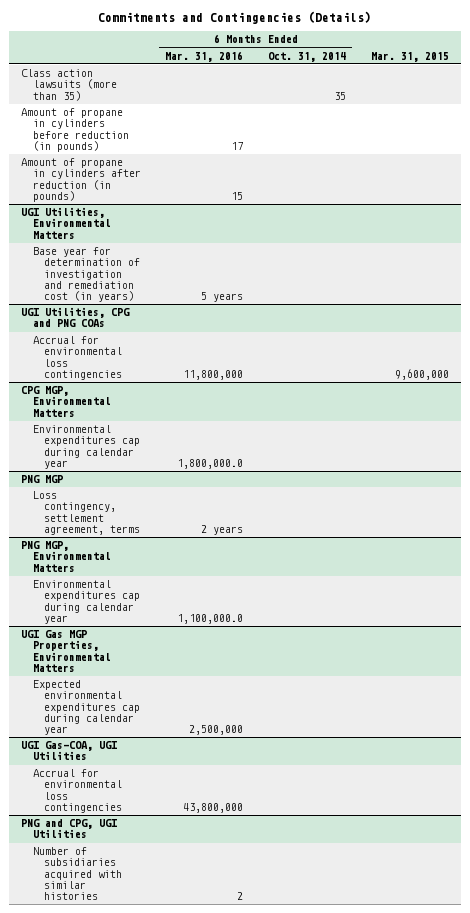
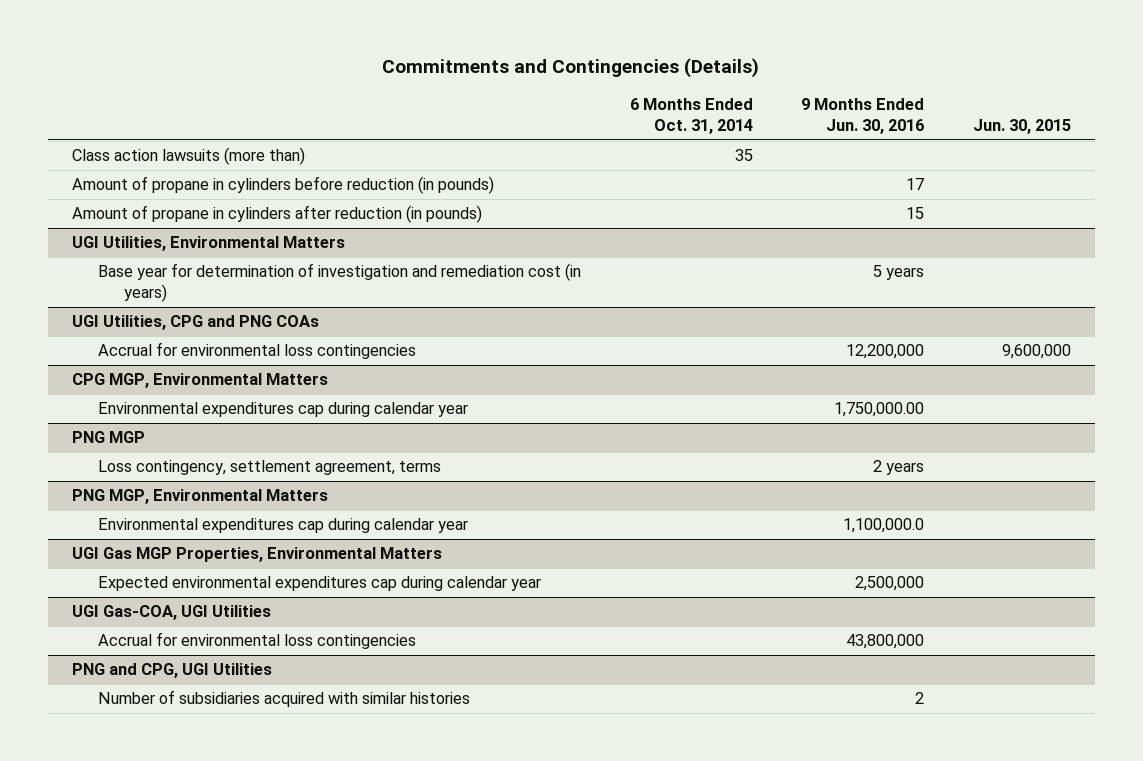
- | 6 Months Ended Mar. 31, 2016 | 6 Months Ended Oct. 31, 2014 | Mar. 31, 2015
+ | 6 Months Ended Oct. 31, 2014 | 9 Months Ended Jun. 30, 2016 | Jun. 30, 2015
- Class action lawsuits (more than 35) | | 35 |
+ Class action lawsuits (more than) | 35 | |

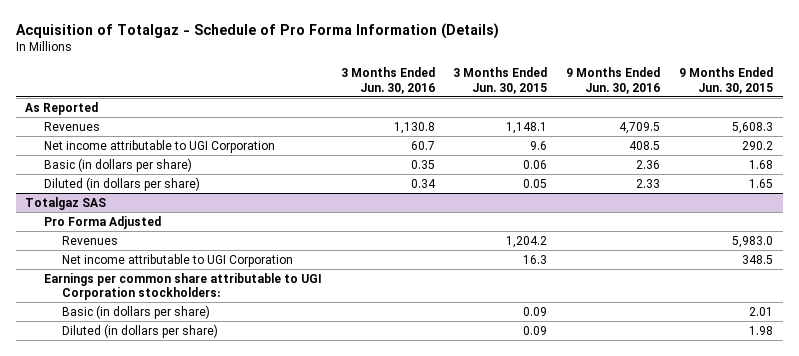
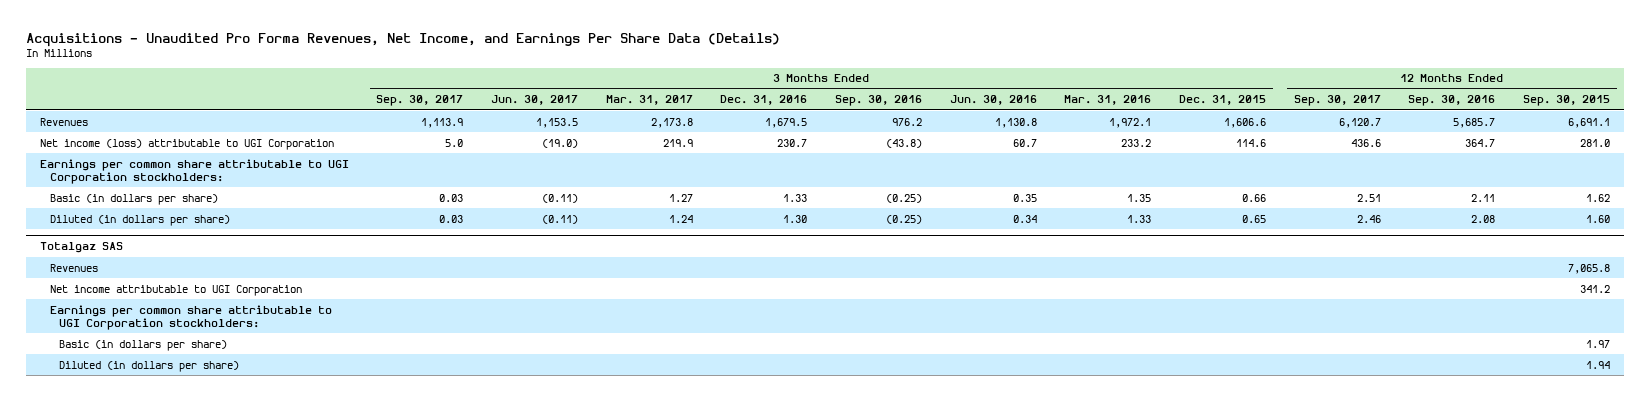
- Acquisition of Totalgaz - Schedule of Pro Forma Information (Details)
+ Acquisitions - Unaudited Pro Forma Revenues, Net Income, and Earnings Per Share Data (Details)
- | 3 Months Ended Jun. 30, 2016 | 3 Months Ended Jun. 30, 2015 | 9 Months Ended Jun. 30, 2016 | 9 Months Ended Jun. 30, 2015
+ | 3 Months Ended Sep. 30, 2017 | 3 Months Ended Jun. 30, 2017 | 3 Months Ended Mar. 31, 2017 | 3 Months Ended Dec. 31, 2016 | 3 Months Ended Sep. 30, 2016 | 3 Months Ended Jun. 30, 2016 | 3 Months Ended Mar. 31, 2016 | 3 Months Ended Dec. 31, 2015 | 12 Months Ended Sep. 30, 2017 | 12 Months Ended Sep. 30, 2016 | 12 Months Ended Sep. 30, 2015
- As Reported
- Net income attributable to UGI Corporation | 60.7 | 9.6 | 408.5 | 290.2
+ Net income (loss) attributable to UGI Corporation | 5.0 | (19.0) | 219.9 | 230.7 | (43.8) | 60.7 | 233.2 | 114.6 | 436.6 | 364.7 | 281.0
+ Earnings per common share attributable to UGI Corporation stockholders:
@ Totalgaz SAS
- Pro Forma Adjusted

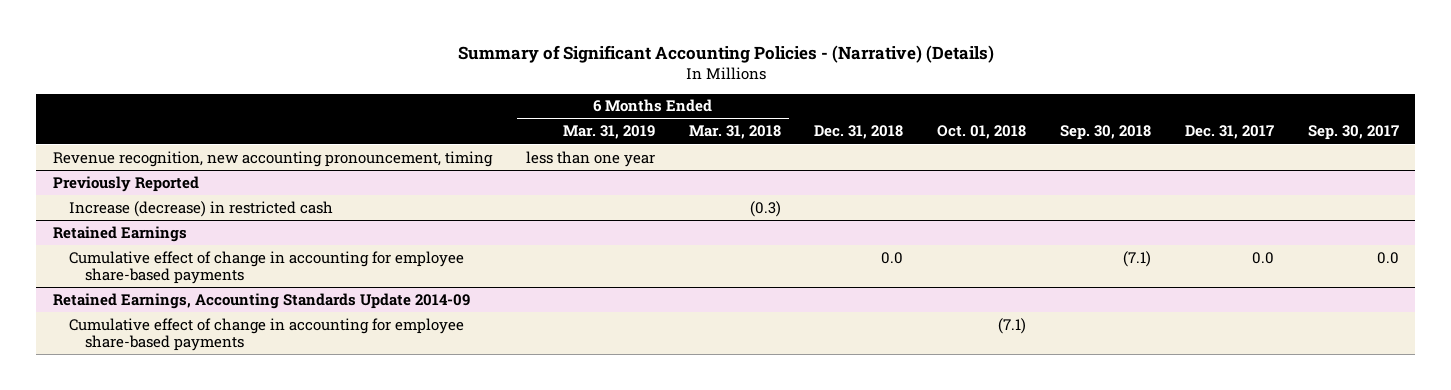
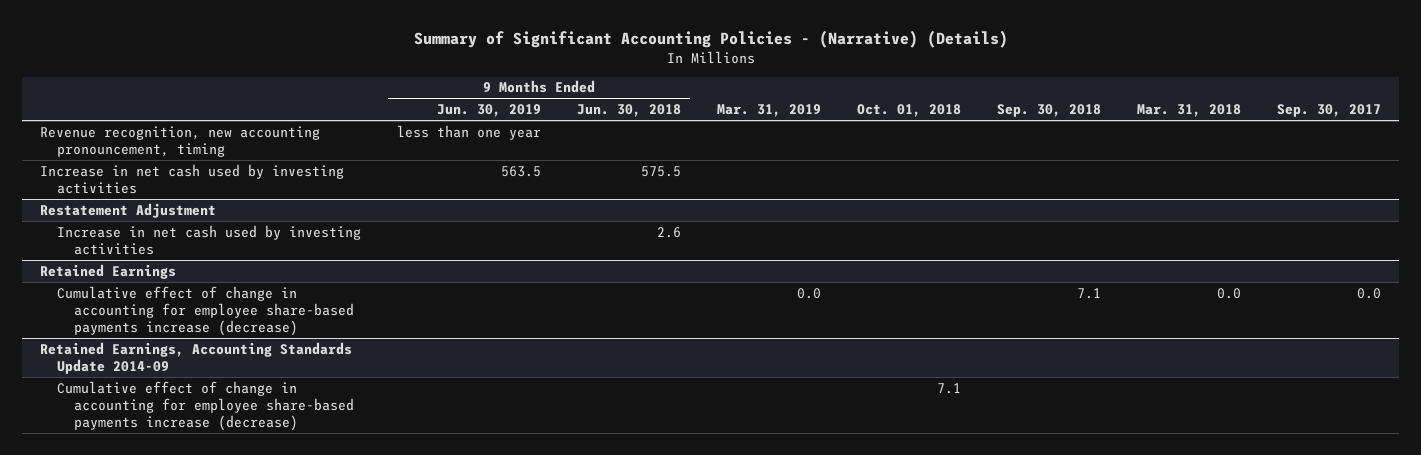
- | 6 Months Ended Mar. 31, 2019 | 6 Months Ended Mar. 31, 2018 | Dec. 31, 2018 | Oct. 01, 2018 | Sep. 30, 2018 | Dec. 31, 2017 | Sep. 30, 2017
+ | 9 Months Ended Jun. 30, 2019 | 9 Months Ended Jun. 30, 2018 | Mar. 31, 2019 | Oct. 01, 2018 | Sep. 30, 2018 | Mar. 31, 2018 | Sep. 30, 2017
- Previously Reported
- Increase (decrease) in restricted cash | | (0.3) | | | | |
+ Increase in net cash used by investing activities | 563.5 | 575.5 | | | | |
+ Restatement Adjustment
+ Increase in net cash used by investing activities | | 2.6 | | | | |
@ Retained Earnings
- Cumulative effect of change in accounting for employee share-based payments | | | 0.0 | | (7.1) | 0.0 | 0.0
+ Cumulative effect of change in accounting for employee share-based payments increase (decrease) | | | 0.0 | | 7.1 | 0.0 | 0.0
@ Retained Earnings, Accounting Standards Update 2014-09
- Cumulative effect of change in accounting for employee share-based payments | | | | (7.1) | | |
+ Cumulative effect of change in accounting for employee share-based payments increase (decrease) | | | | 7.1 | | |

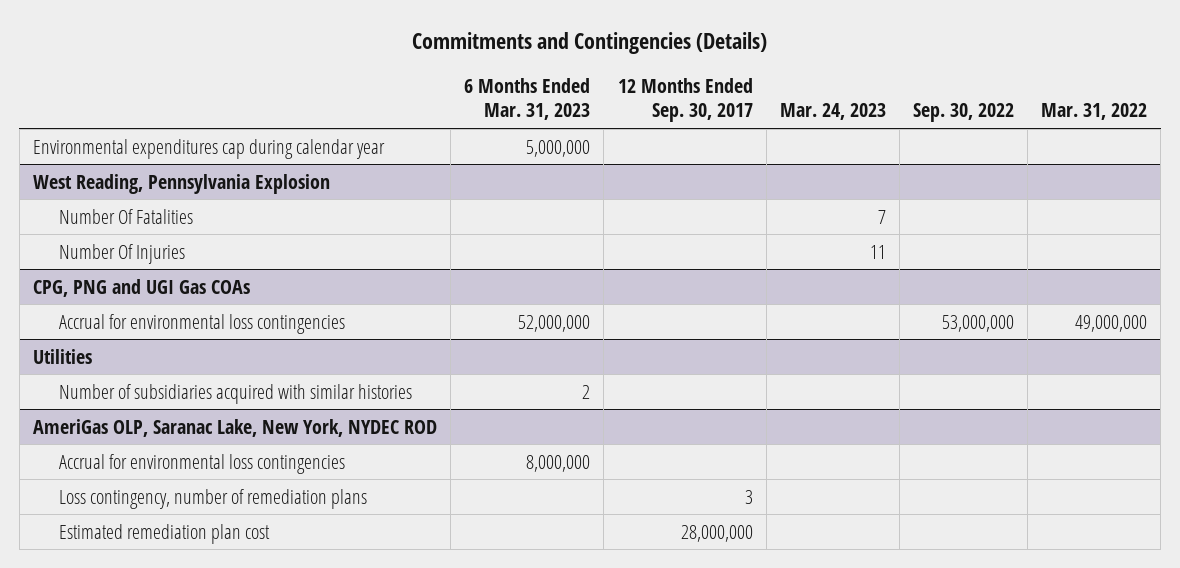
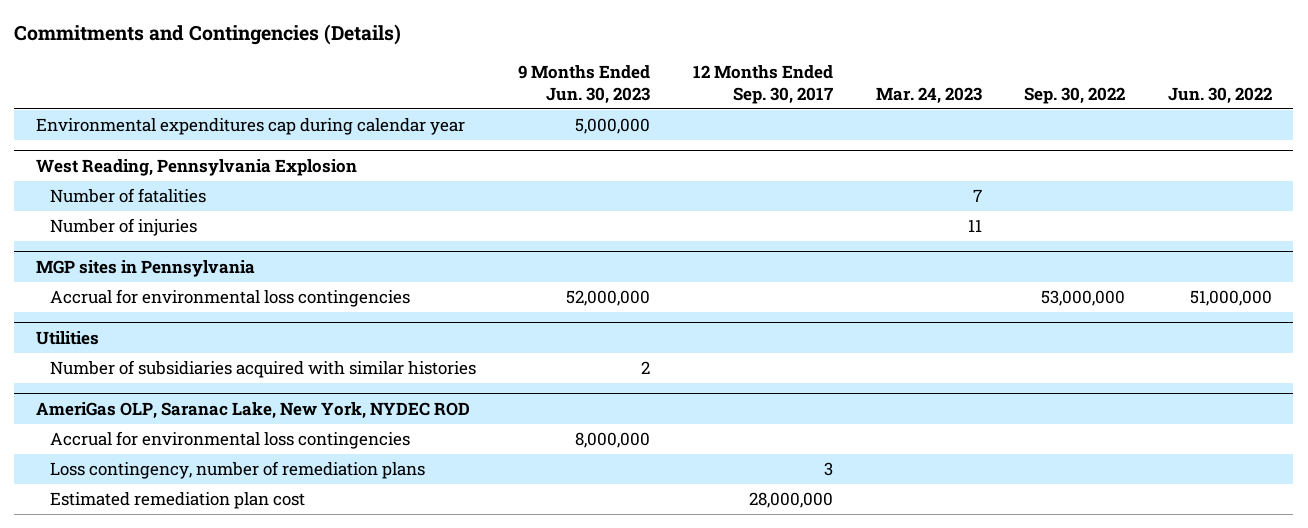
- | 6 Months Ended Mar. 31, 2023 | 12 Months Ended Sep. 30, 2017 | Mar. 24, 2023 | Sep. 30, 2022 | Mar. 31, 2022
+ | 9 Months Ended Jun. 30, 2023 | 12 Months Ended Sep. 30, 2017 | Mar. 24, 2023 | Sep. 30, 2022 | Jun. 30, 2022
@ West Reading, Pennsylvania Explosion
- Number Of Fatalities | | | 7 | |
- Number Of Injuries | | | 11 | |
- CPG, PNG and UGI Gas COAs
@ West Reading, Pennsylvania Explosion
+ Number of fatalities | | | 7 | |
+ Number of injuries | | | 11 | |
+ MGP sites in Pennsylvania

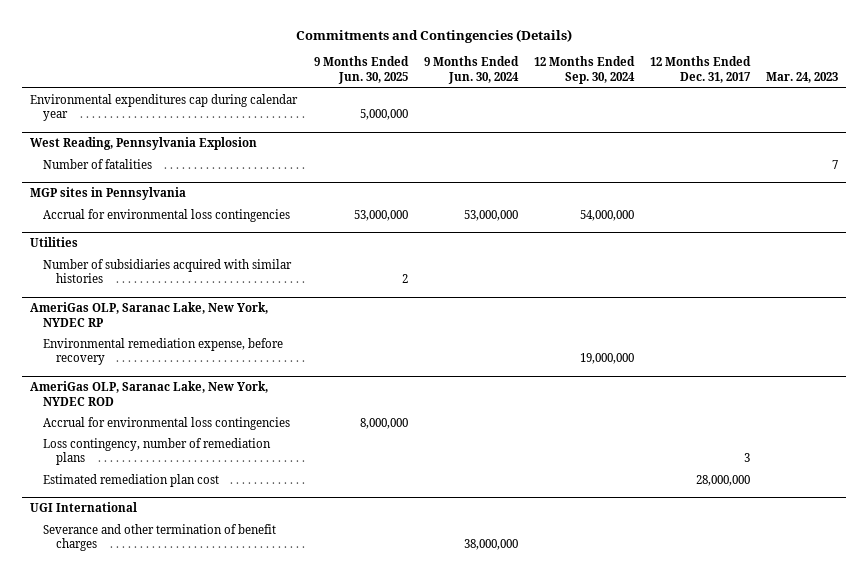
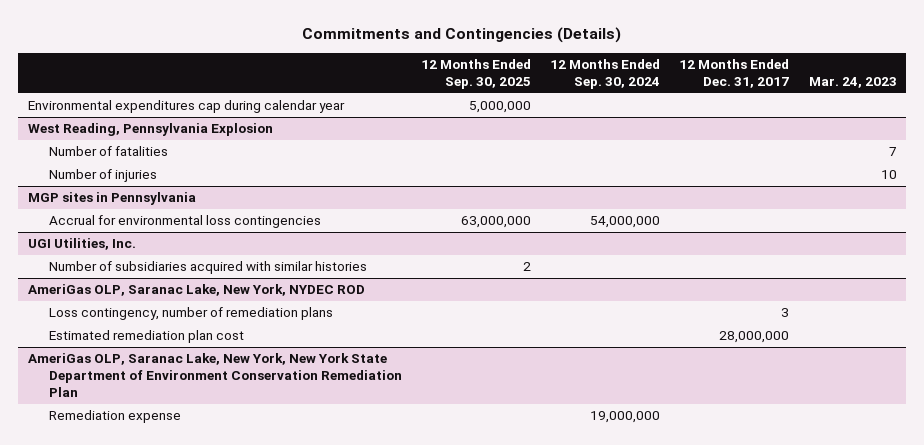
- | 9 Months Ended Jun. 30, 2025 | 9 Months Ended Jun. 30, 2024 | 12 Months Ended Sep. 30, 2024 | 12 Months Ended Dec. 31, 2017 | Mar. 24, 2023
+ | 12 Months Ended Sep. 30, 2025 | 12 Months Ended Sep. 30, 2024 | 12 Months Ended Dec. 31, 2017 | Mar. 24, 2023
@ West Reading, Pennsylvania Explosion
+ Number of injuries | | | | 10
- Utilities
+ UGI Utilities, Inc.
- AmeriGas OLP, Saranac Lake, New York, NYDEC RP
- Environmental remediation expense, before recovery | | | 19,000,000 | |
@ AmeriGas OLP, Saranac Lake, New York, NYDEC ROD
- Accrual for environmental loss contingencies | 8,000,000 | | | |
- UGI International
- Severance and other termination of benefit charges | | 38,000,000 | | |
+ AmeriGas OLP, Saranac Lake, New York, New York State Department of Environment Conservation Remediation Plan
+ Remediation expense | | 19,000,000 | |

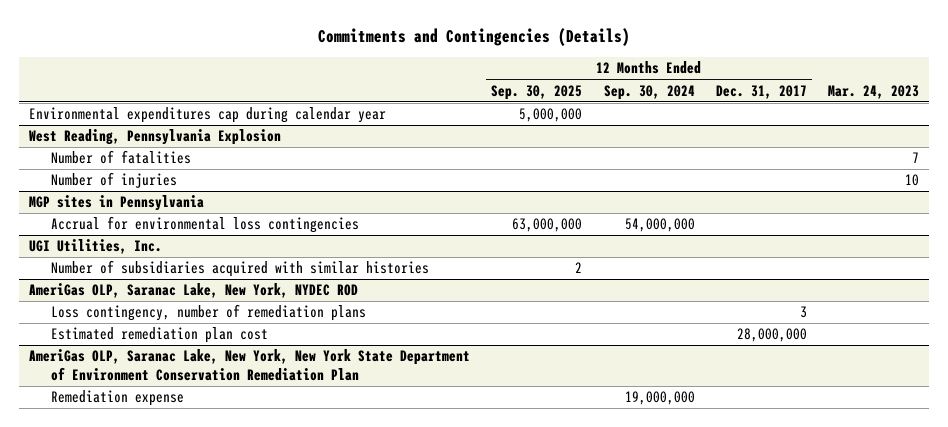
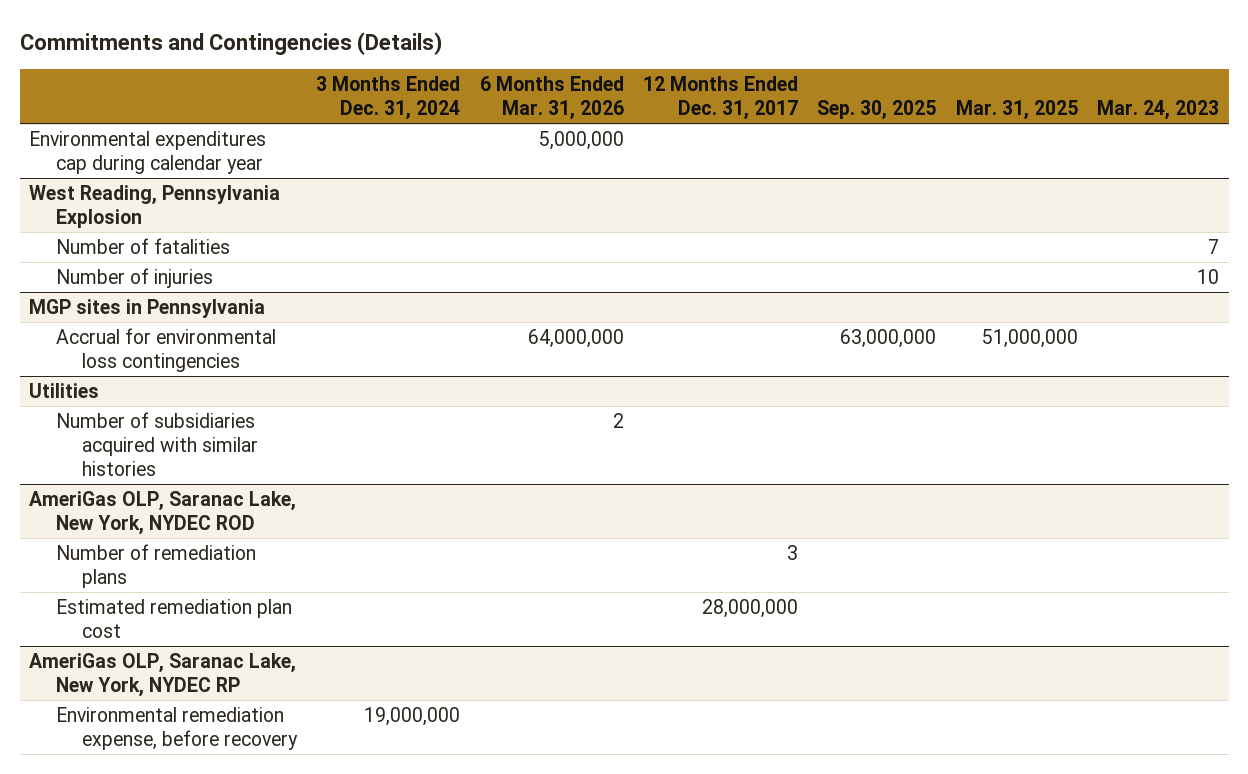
- | 12 Months Ended Sep. 30, 2025 | 12 Months Ended Sep. 30, 2024 | 12 Months Ended Dec. 31, 2017 | Mar. 24, 2023
+ | 3 Months Ended Dec. 31, 2024 | 6 Months Ended Mar. 31, 2026 | 12 Months Ended Dec. 31, 2017 | Sep. 30, 2025 | Mar. 31, 2025 | Mar. 24, 2023
- UGI Utilities, Inc.
+ Utilities
@ AmeriGas OLP, Saranac Lake, New York, NYDEC ROD
- Loss contingency, number of remediation plans | | | 3 |
+ Number of remediation plans | | | 3 | | |
- AmeriGas OLP, Saranac Lake, New York, New York State Department of Environment Conservation Remediation Plan
- Remediation expense | | 19,000,000 | |
+ AmeriGas OLP, Saranac Lake, New York, NYDEC RP
+ Environmental remediation expense, before recovery | 19,000,000 | | | | |

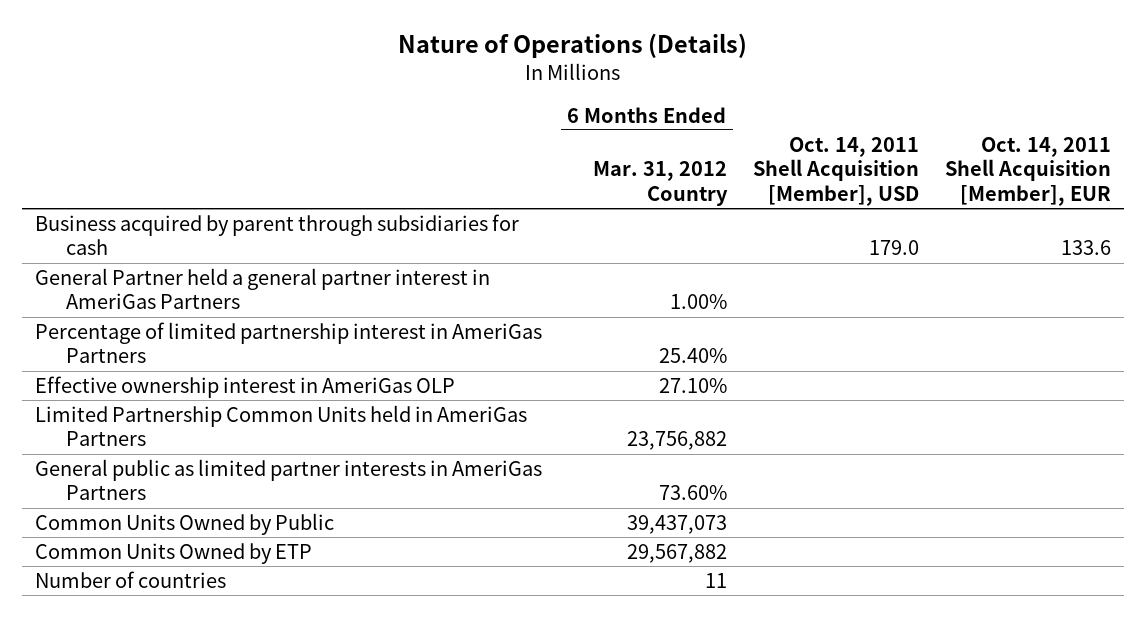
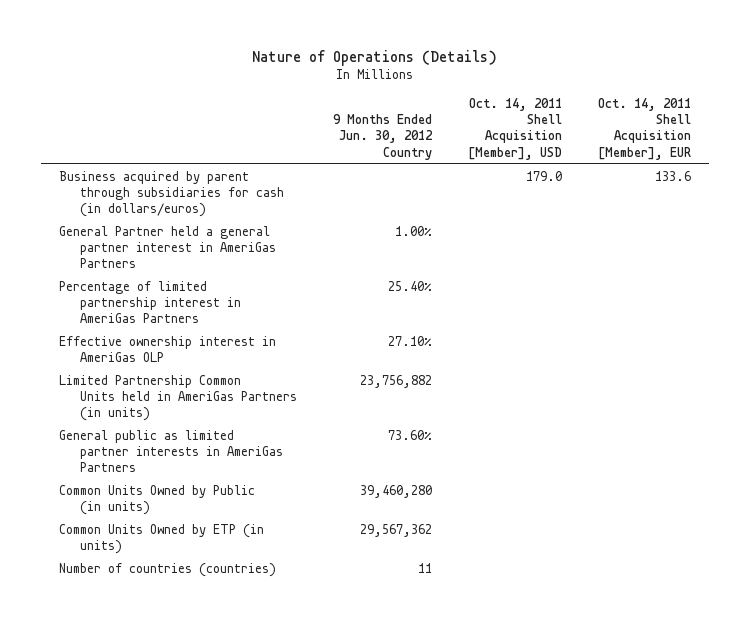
- | 6 Months Ended Mar. 31, 2012 Country | Oct. 14, 2011 Shell Acquisition [Member], USD | Oct. 14, 2011 Shell Acquisition [Member], EUR
+ | 9 Months Ended Jun. 30, 2012 Country | Oct. 14, 2011 Shell Acquisition [Member], USD | Oct. 14, 2011 Shell Acquisition [Member], EUR
- Business acquired by parent through subsidiaries for cash | | 179.0 | 133.6
+ Business acquired by parent through subsidiaries for cash (in dollars/euros) | | 179.0 | 133.6
- Limited Partnership Common Units held in AmeriGas Partners | 23,756,882 | |
+ Limited Partnership Common Units held in AmeriGas Partners (in units) | 23,756,882 | |
- Common Units Owned by Public | 39,437,073 | |
- Common Units Owned by ETP | 29,567,882 | |
- Number of countries | 11 | |
+ Common Units Owned by Public (in units) | 39,460,280 | |
+ Common Units Owned by ETP (in units) | 29,567,362 | |
+ Number of countries (countries) | 11 | |

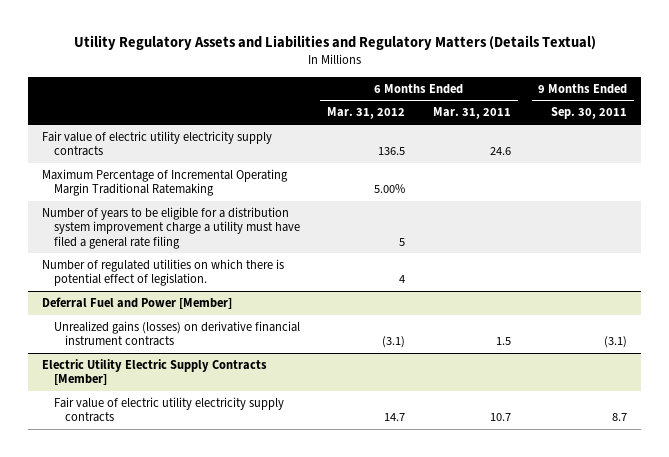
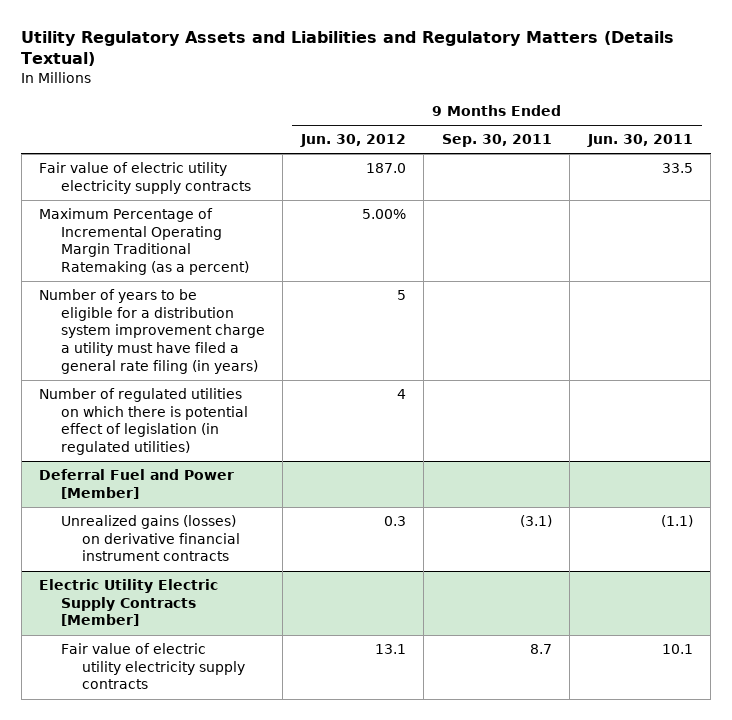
- | 6 Months Ended Mar. 31, 2012 | 6 Months Ended Mar. 31, 2011 | 9 Months Ended Sep. 30, 2011
+ | 9 Months Ended Jun. 30, 2012 | 9 Months Ended Sep. 30, 2011 | 9 Months Ended Jun. 30, 2011
- Maximum Percentage of Incremental Operating Margin Traditional Ratemaking | 5.00% | |
- Number of years to be eligible for a distribution system improvement charge a utility must have filed a general rate filing | 5 | |
- Number of regulated utilities on which there is potential effect of legislation. | 4 | |
+ Maximum Percentage of Incremental Operating Margin Traditional Ratemaking (as a percent) | 5.00% | |
+ Number of years to be eligible for a distribution system improvement charge a utility must have filed a general rate filing (in years) | 5 | |
+ Number of regulated utilities on which there is potential effect of legislation (in regulated utilities) | 4 | |

